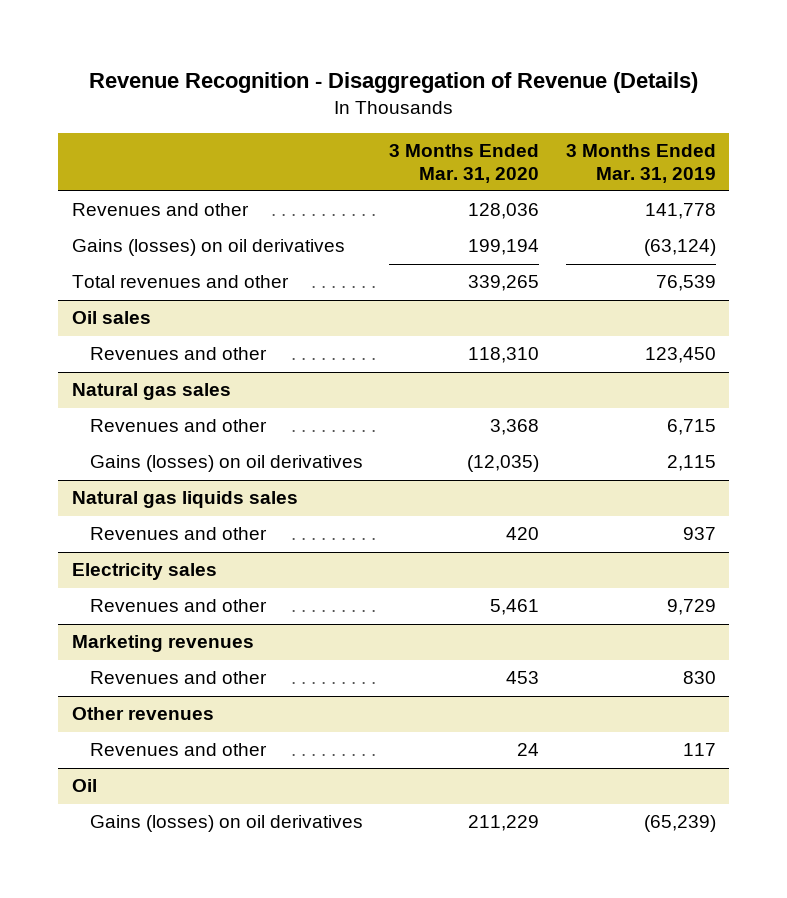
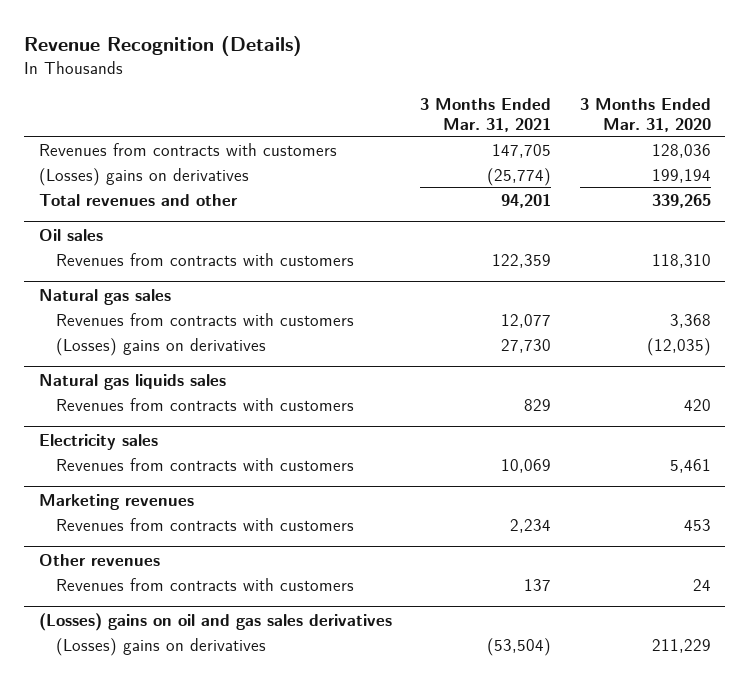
- Revenue Recognition - Disaggregation of Revenue (Details)
+ Revenue Recognition (Details)
- | 3 Months Ended Mar. 31, 2020 | 3 Months Ended Mar. 31, 2019
+ | 3 Months Ended Mar. 31, 2021 | 3 Months Ended Mar. 31, 2020
- Revenues and other | 128,036 | 141,778
- Gains (losses) on oil derivatives | 199,194 | (63,124)
+ Revenues from contracts with customers | 147,705 | 128,036
+ (Losses) gains on derivatives | (25,774) | 199,194
@ Oil sales
- Revenues and other | 118,310 | 123,450
+ Revenues from contracts with customers | 122,359 | 118,310
@ Natural gas sales
- Revenues and other | 3,368 | 6,715
- Gains (losses) on oil derivatives | (12,035) | 2,115
+ Revenues from contracts with customers | 12,077 | 3,368
+ (Losses) gains on derivatives | 27,730 | (12,035)
@ Natural gas liquids sales
- Revenues and other | 420 | 937
+ Revenues from contracts with customers | 829 | 420
@ Electricity sales
- Revenues and other | 5,461 | 9,729
+ Revenues from contracts with customers | 10,069 | 5,461
@ Marketing revenues
- Revenues and other | 453 | 830
+ Revenues from contracts with customers | 2,234 | 453
@ Other revenues
- Revenues and other | 24 | 117
- Oil
- Gains (losses) on oil derivatives | 211,229 | (65,239)
@ Other revenues
+ Revenues from contracts with customers | 137 | 24
+ (Losses) gains on oil and gas sales derivatives
+ (Losses) gains on derivatives | (53,504) | 211,229

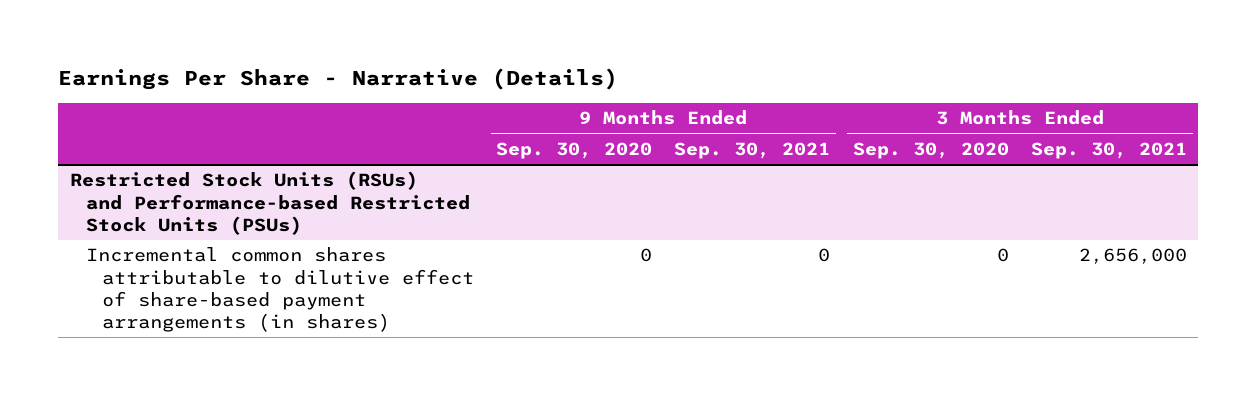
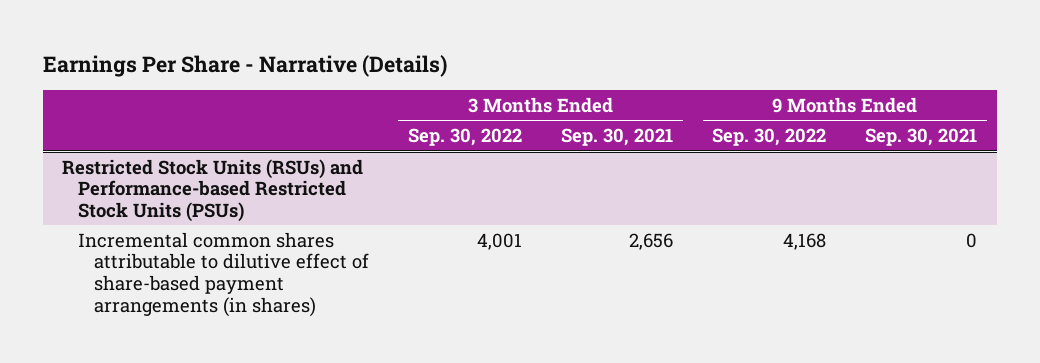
- | 9 Months Ended Sep. 30, 2020 | 9 Months Ended Sep. 30, 2021 | 3 Months Ended Sep. 30, 2020 | 3 Months Ended Sep. 30, 2021
+ | 3 Months Ended Sep. 30, 2022 | 3 Months Ended Sep. 30, 2021 | 9 Months Ended Sep. 30, 2022 | 9 Months Ended Sep. 30, 2021
@ Restricted Stock Units (RSUs) and Performance-based Restricted Stock Units (PSUs)
- Incremental common shares attributable to dilutive effect of share-based payment arrangements (in shares) | 0 | 0 | 0 | 2,656,000
+ Incremental common shares attributable to dilutive effect of share-based payment arrangements (in shares) | 4,001 | 2,656 | 4,168 | 0

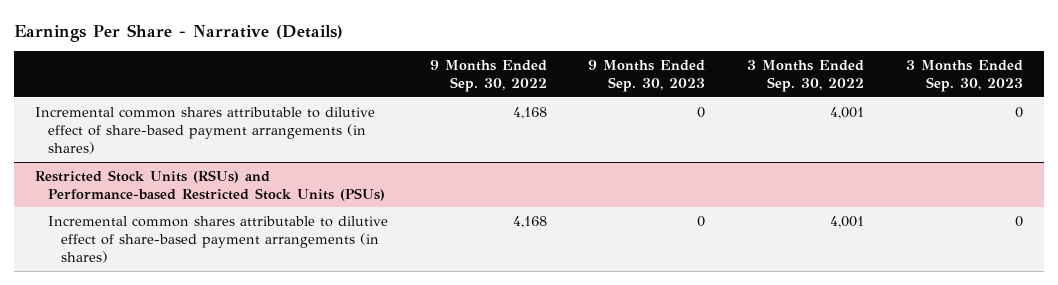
- | 3 Months Ended Sep. 30, 2022 | 3 Months Ended Sep. 30, 2021 | 9 Months Ended Sep. 30, 2022 | 9 Months Ended Sep. 30, 2021
+ | 9 Months Ended Sep. 30, 2022 | 9 Months Ended Sep. 30, 2023 | 3 Months Ended Sep. 30, 2022 | 3 Months Ended Sep. 30, 2023
+ Incremental common shares attributable to dilutive effect of share-based payment arrangements (in shares) | 4,168 | 0 | 4,001 | 0

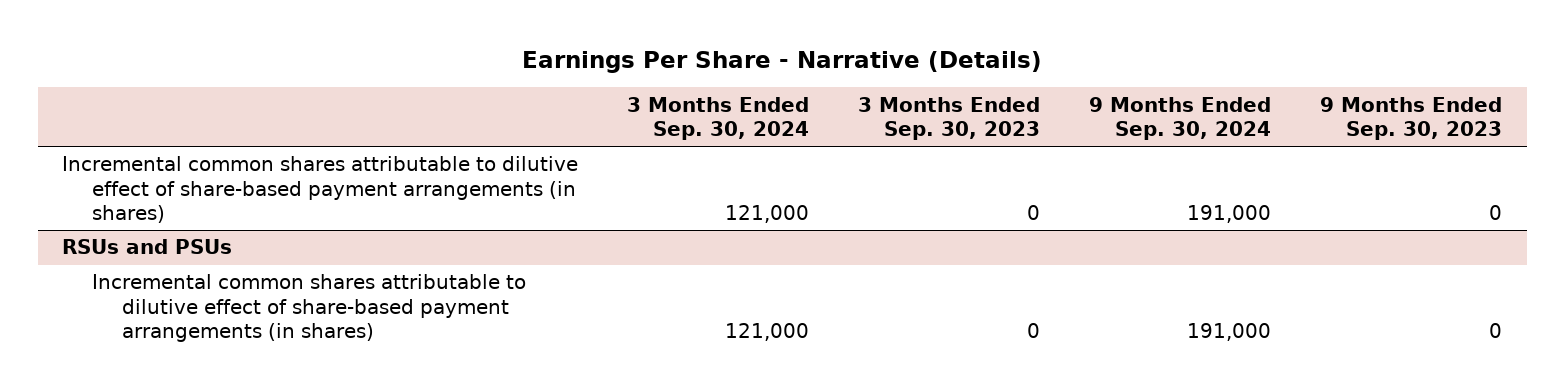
- | 9 Months Ended Sep. 30, 2022 | 9 Months Ended Sep. 30, 2023 | 3 Months Ended Sep. 30, 2022 | 3 Months Ended Sep. 30, 2023
+ | 3 Months Ended Sep. 30, 2024 | 3 Months Ended Sep. 30, 2023 | 9 Months Ended Sep. 30, 2024 | 9 Months Ended Sep. 30, 2023
- Restricted Stock Units (RSUs) and Performance-based Restricted Stock Units (PSUs)
+ RSUs and PSUs

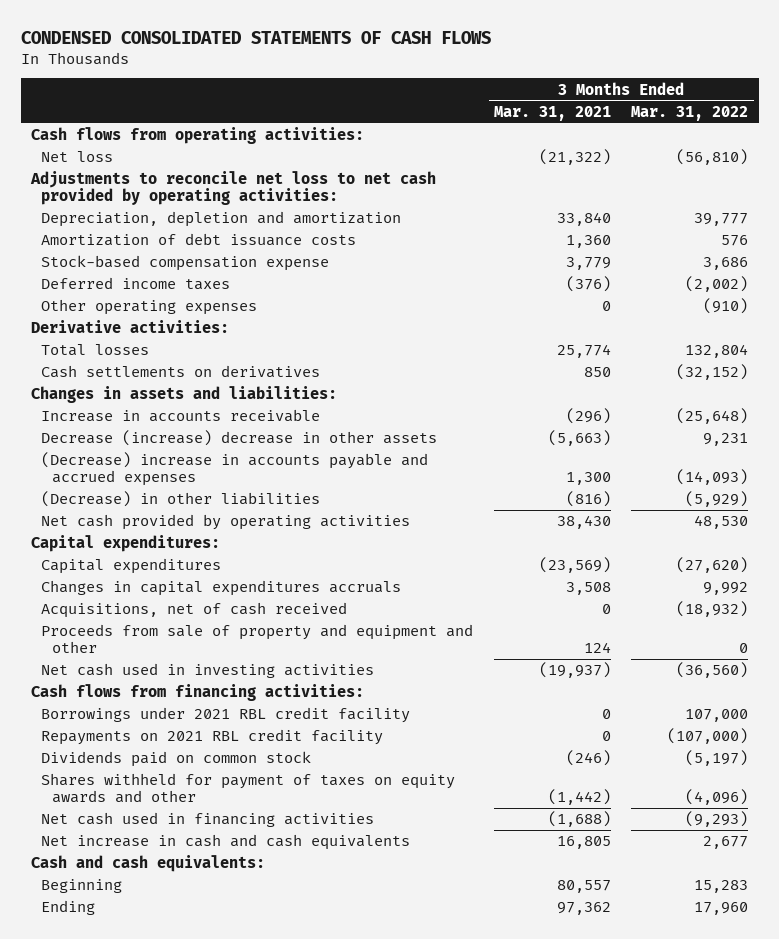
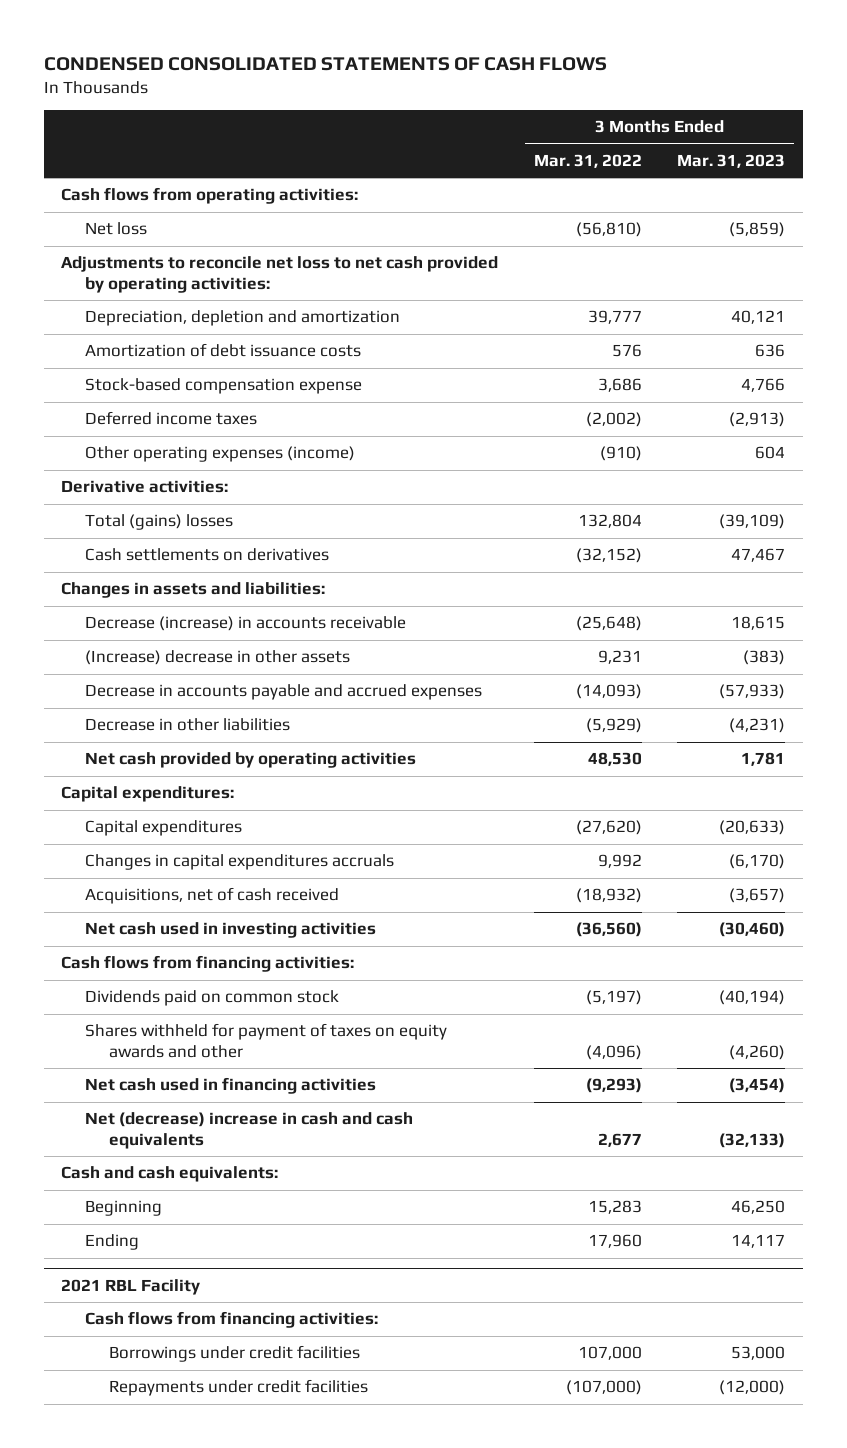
- | 3 Months Ended Mar. 31, 2021 | 3 Months Ended Mar. 31, 2022
+ | 3 Months Ended Mar. 31, 2022 | 3 Months Ended Mar. 31, 2023
- Other operating expenses | 0 | (910)
+ Other operating expenses (income) | (910) | 604
- Total losses | 25,774 | 132,804
+ Total (gains) losses | 132,804 | (39,109)
- Increase in accounts receivable | (296) | (25,648)
- Decrease (increase) decrease in other assets | (5,663) | 9,231
- (Decrease) increase in accounts payable and accrued expenses | 1,300 | (14,093)
- (Decrease) in other liabilities | (816) | (5,929)
+ Decrease (increase) in accounts receivable | (25,648) | 18,615
+ (Increase) decrease in other assets | 9,231 | (383)
+ Decrease in accounts payable and accrued expenses | (14,093) | (57,933)
+ Decrease in other liabilities | (5,929) | (4,231)
- Proceeds from sale of property and equipment and other | 124 | 0
- Borrowings under 2021 RBL credit facility | 0 | 107,000
- Repayments on 2021 RBL credit facility | 0 | (107,000)
- Net increase in cash and cash equivalents | 16,805 | 2,677
+ Net (decrease) increase in cash and cash equivalents | 2,677 | (32,133)
+ 2021 RBL Facility
+ Cash flows from financing activities:
+ Borrowings under credit facilities | 107,000 | 53,000
+ Repayments under credit facilities | (107,000) | (12,000)

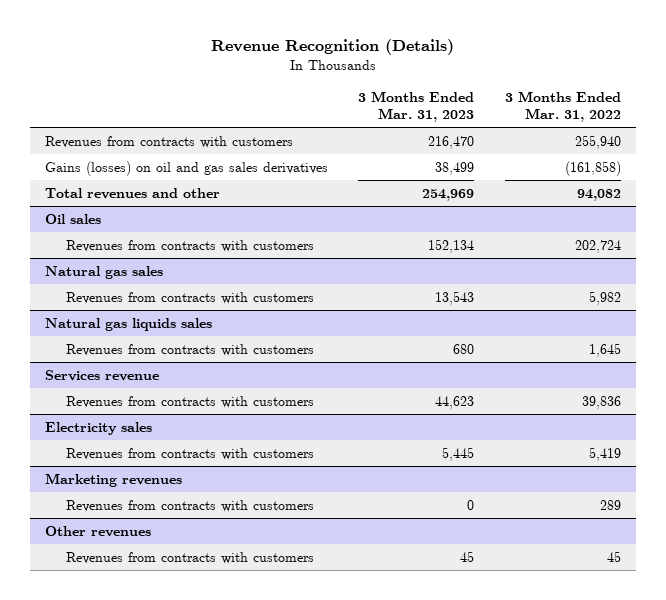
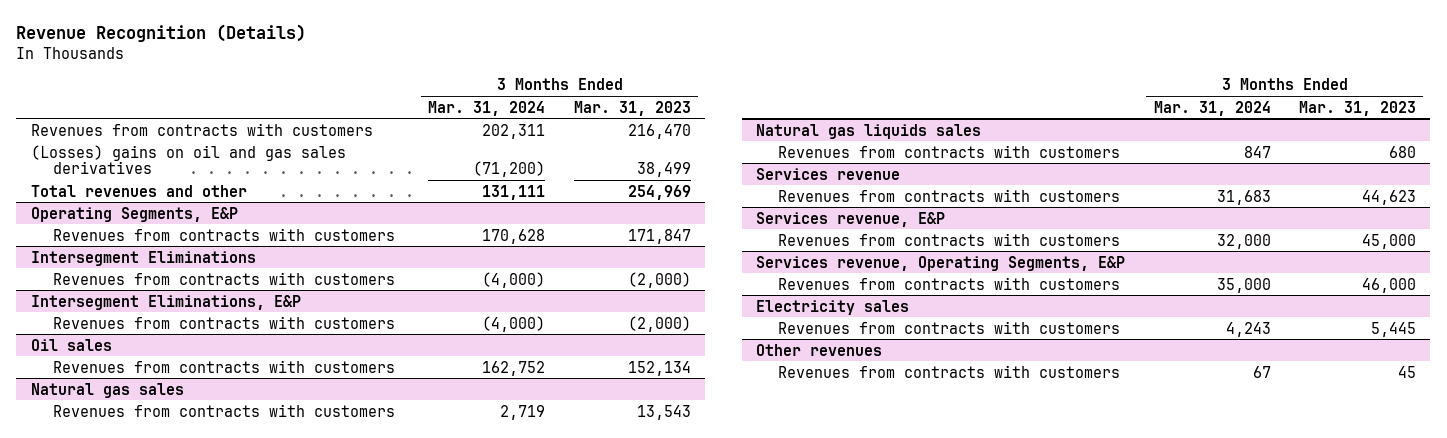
- | 3 Months Ended Mar. 31, 2023 | 3 Months Ended Mar. 31, 2022
+ | 3 Months Ended Mar. 31, 2024 | 3 Months Ended Mar. 31, 2023
- Gains (losses) on oil and gas sales derivatives | 38,499 | (161,858)
+ (Losses) gains on oil and gas sales derivatives | (71,200) | 38,499
+ Operating Segments, E&P
+ Revenues from contracts with customers | 170,628 | 171,847
+ Intersegment Eliminations
+ Revenues from contracts with customers | (4,000) | (2,000)
+ Intersegment Eliminations, E&P
+ Revenues from contracts with customers | (4,000) | (2,000)
+ Services revenue, E&P
+ Revenues from contracts with customers | 32,000 | 45,000
+ Services revenue, Operating Segments, E&P
+ Revenues from contracts with customers | 35,000 | 46,000
- Marketing revenues
- Revenues from contracts with customers | 0 | 289

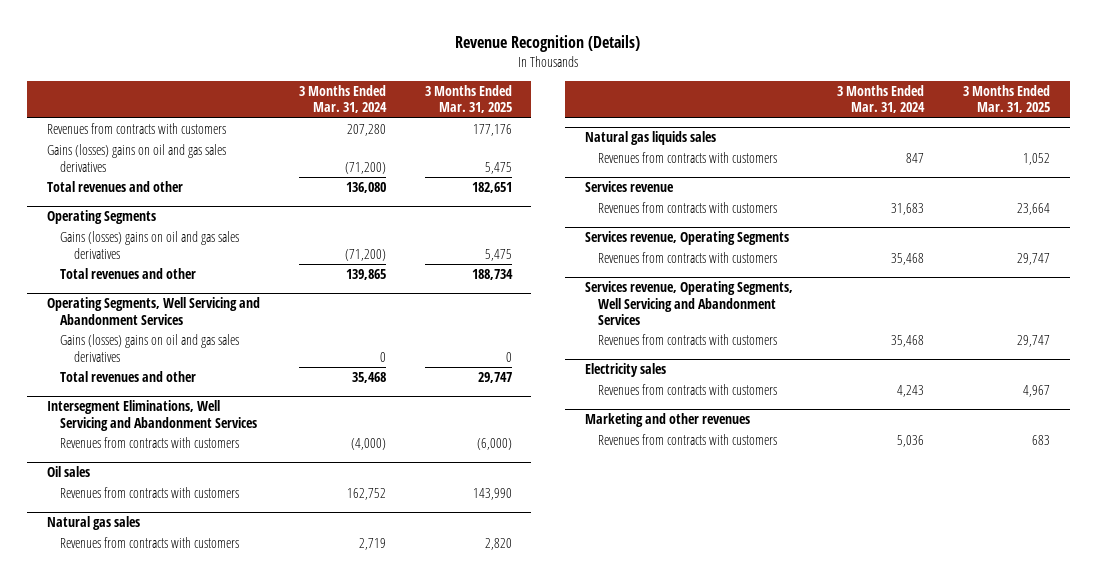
- | 3 Months Ended Mar. 31, 2024 | 3 Months Ended Mar. 31, 2023
+ | 3 Months Ended Mar. 31, 2024 | 3 Months Ended Mar. 31, 2025
- Revenues from contracts with customers | 202,311 | 216,470
- (Losses) gains on oil and gas sales derivatives | (71,200) | 38,499
- Total revenues and other | 131,111 | 254,969
- Operating Segments, E&P
- Revenues from contracts with customers | 170,628 | 171,847
- Intersegment Eliminations
- Revenues from contracts with customers | (4,000) | (2,000)
- Intersegment Eliminations, E&P
+ Revenues from contracts with customers | 207,280 | 177,176
+ Gains (losses) gains on oil and gas sales derivatives | (71,200) | 5,475
+ Total revenues and other | 136,080 | 182,651
+ Operating Segments
+ Gains (losses) gains on oil and gas sales derivatives | (71,200) | 5,475
+ Total revenues and other | 139,865 | 188,734
+ Operating Segments, Well Servicing and Abandonment Services
+ Gains (losses) gains on oil and gas sales derivatives | 0 | 0
+ Total revenues and other | 35,468 | 29,747
+ Intersegment Eliminations, Well Servicing and Abandonment Services
- Services revenue, E&P
- Revenues from contracts with customers | 32,000 | 45,000
- Services revenue, Operating Segments, E&P
- Revenues from contracts with customers | 35,000 | 46,000
+ Services revenue, Operating Segments
+ Revenues from contracts with customers | 35,468 | 29,747
+ Services revenue, Operating Segments, Well Servicing and Abandonment Services
+ Revenues from contracts with customers | 35,468 | 29,747
- Other revenues
- Revenues from contracts with customers | 67 | 45
+ Marketing and other revenues
+ Revenues from contracts with customers | 5,036 | 683

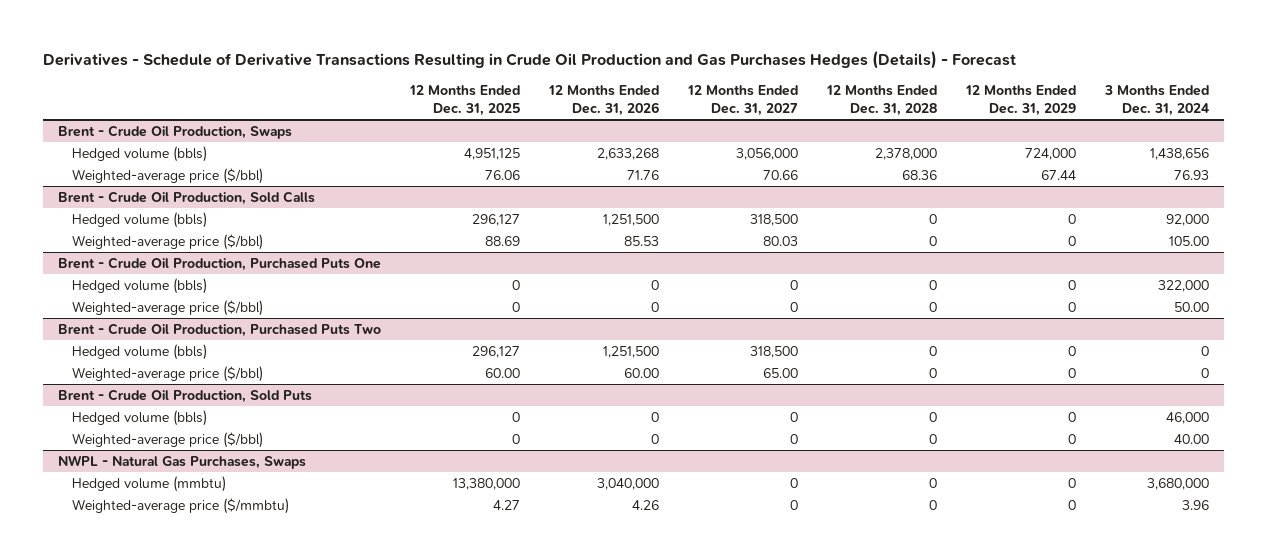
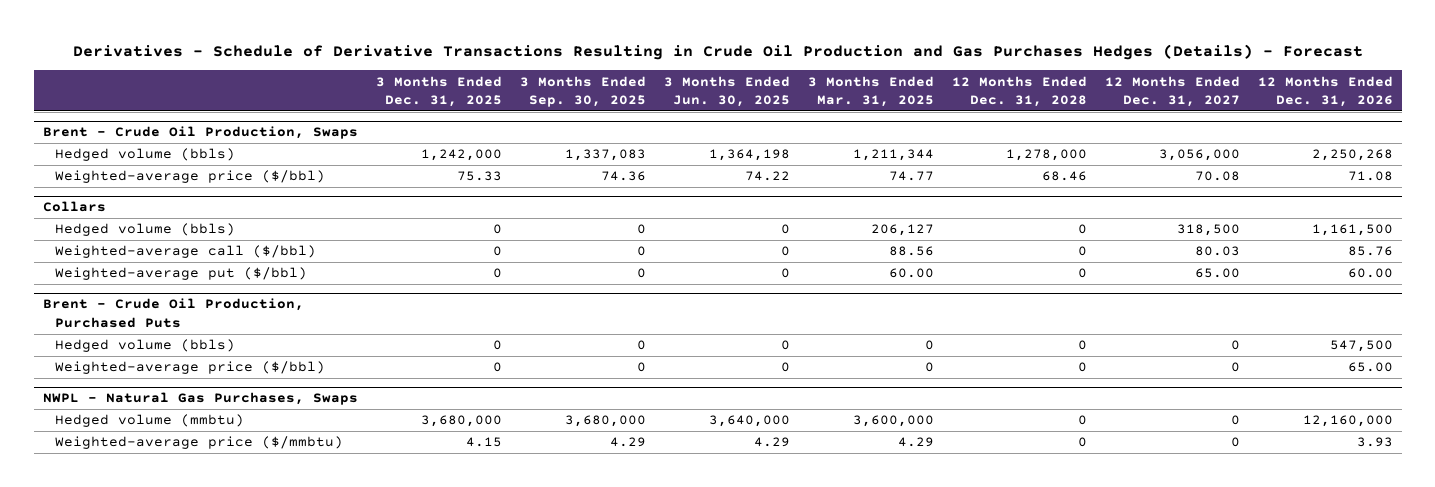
- | 12 Months Ended Dec. 31, 2025 | 12 Months Ended Dec. 31, 2026 | 12 Months Ended Dec. 31, 2027 | 12 Months Ended Dec. 31, 2028 | 12 Months Ended Dec. 31, 2029 | 3 Months Ended Dec. 31, 2024
+ | 3 Months Ended Dec. 31, 2025 | 3 Months Ended Sep. 30, 2025 | 3 Months Ended Jun. 30, 2025 | 3 Months Ended Mar. 31, 2025 | 12 Months Ended Dec. 31, 2028 | 12 Months Ended Dec. 31, 2027 | 12 Months Ended Dec. 31, 2026
@ Brent - Crude Oil Production, Swaps
- Hedged volume (bbls) | 4,951,125 | 2,633,268 | 3,056,000 | 2,378,000 | 724,000 | 1,438,656
- Weighted-average price ($/bbl) | 76.06 | 71.76 | 70.66 | 68.36 | 67.44 | 76.93
- Brent - Crude Oil Production, Sold Calls
- Hedged volume (bbls) | 296,127 | 1,251,500 | 318,500 | 0 | 0 | 92,000
- Weighted-average price ($/bbl) | 88.69 | 85.53 | 80.03 | 0 | 0 | 105.00
- Brent - Crude Oil Production, Purchased Puts One
- Hedged volume (bbls) | 0 | 0 | 0 | 0 | 0 | 322,000
- Weighted-average price ($/bbl) | 0 | 0 | 0 | 0 | 0 | 50.00
- Brent - Crude Oil Production, Purchased Puts Two
- Hedged volume (bbls) | 296,127 | 1,251,500 | 318,500 | 0 | 0 | 0
- Weighted-average price ($/bbl) | 60.00 | 60.00 | 65.00 | 0 | 0 | 0
- Brent - Crude Oil Production, Sold Puts
- Hedged volume (bbls) | 0 | 0 | 0 | 0 | 0 | 46,000
- Weighted-average price ($/bbl) | 0 | 0 | 0 | 0 | 0 | 40.00
@ Brent - Crude Oil Production, Swaps
+ Hedged volume (bbls) | 1,242,000 | 1,337,083 | 1,364,198 | 1,211,344 | 1,278,000 | 3,056,000 | 2,250,268
+ Weighted-average price ($/bbl) | 75.33 | 74.36 | 74.22 | 74.77 | 68.46 | 70.08 | 71.08
+ Collars
+ Hedged volume (bbls) | 0 | 0 | 0 | 206,127 | 0 | 318,500 | 1,161,500
+ Weighted-average call ($/bbl) | 0 | 0 | 0 | 88.56 | 0 | 80.03 | 85.76
+ Weighted-average put ($/bbl) | 0 | 0 | 0 | 60.00 | 0 | 65.00 | 60.00
+ Brent - Crude Oil Production, Purchased Puts
+ Hedged volume (bbls) | 0 | 0 | 0 | 0 | 0 | 0 | 547,500
+ Weighted-average price ($/bbl) | 0 | 0 | 0 | 0 | 0 | 0 | 65.00
@ NWPL - Natural Gas Purchases, Swaps
- Hedged volume (mmbtu) | 13,380,000 | 3,040,000 | 0 | 0 | 0 | 3,680,000
- Weighted-average price ($/mmbtu) | 4.27 | 4.26 | 0 | 0 | 0 | 3.96
+ Hedged volume (mmbtu) | 3,680,000 | 3,680,000 | 3,640,000 | 3,600,000 | 0 | 0 | 12,160,000
+ Weighted-average price ($/mmbtu) | 4.15 | 4.29 | 4.29 | 4.29 | 0 | 0 | 3.93

